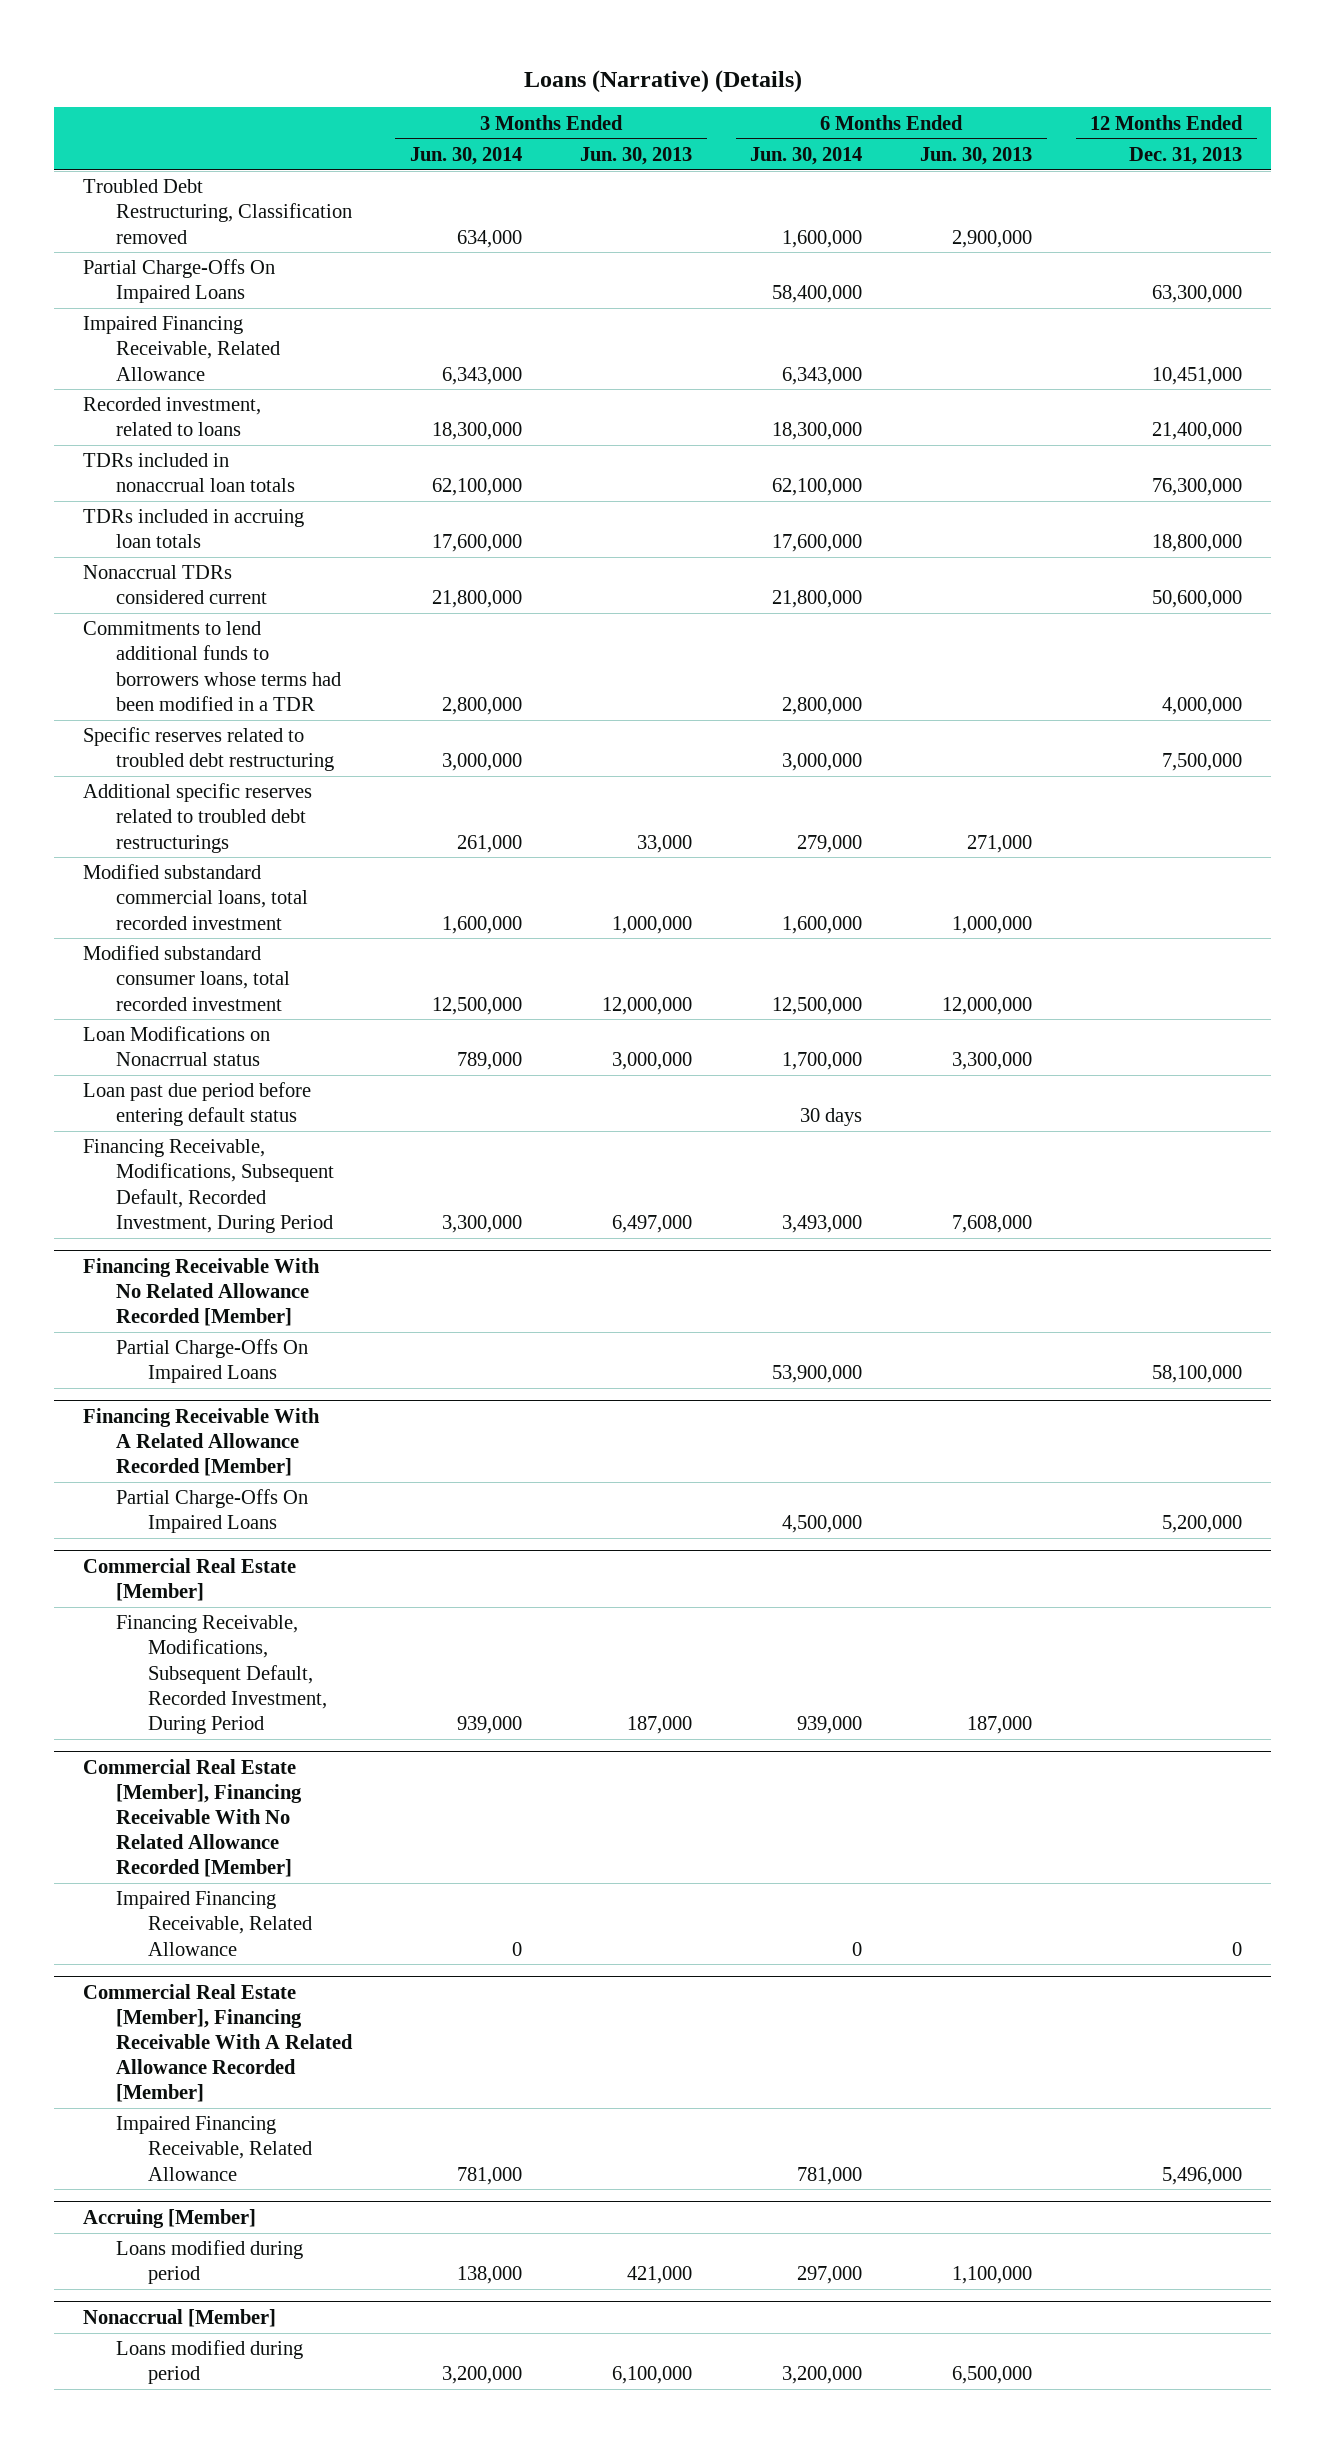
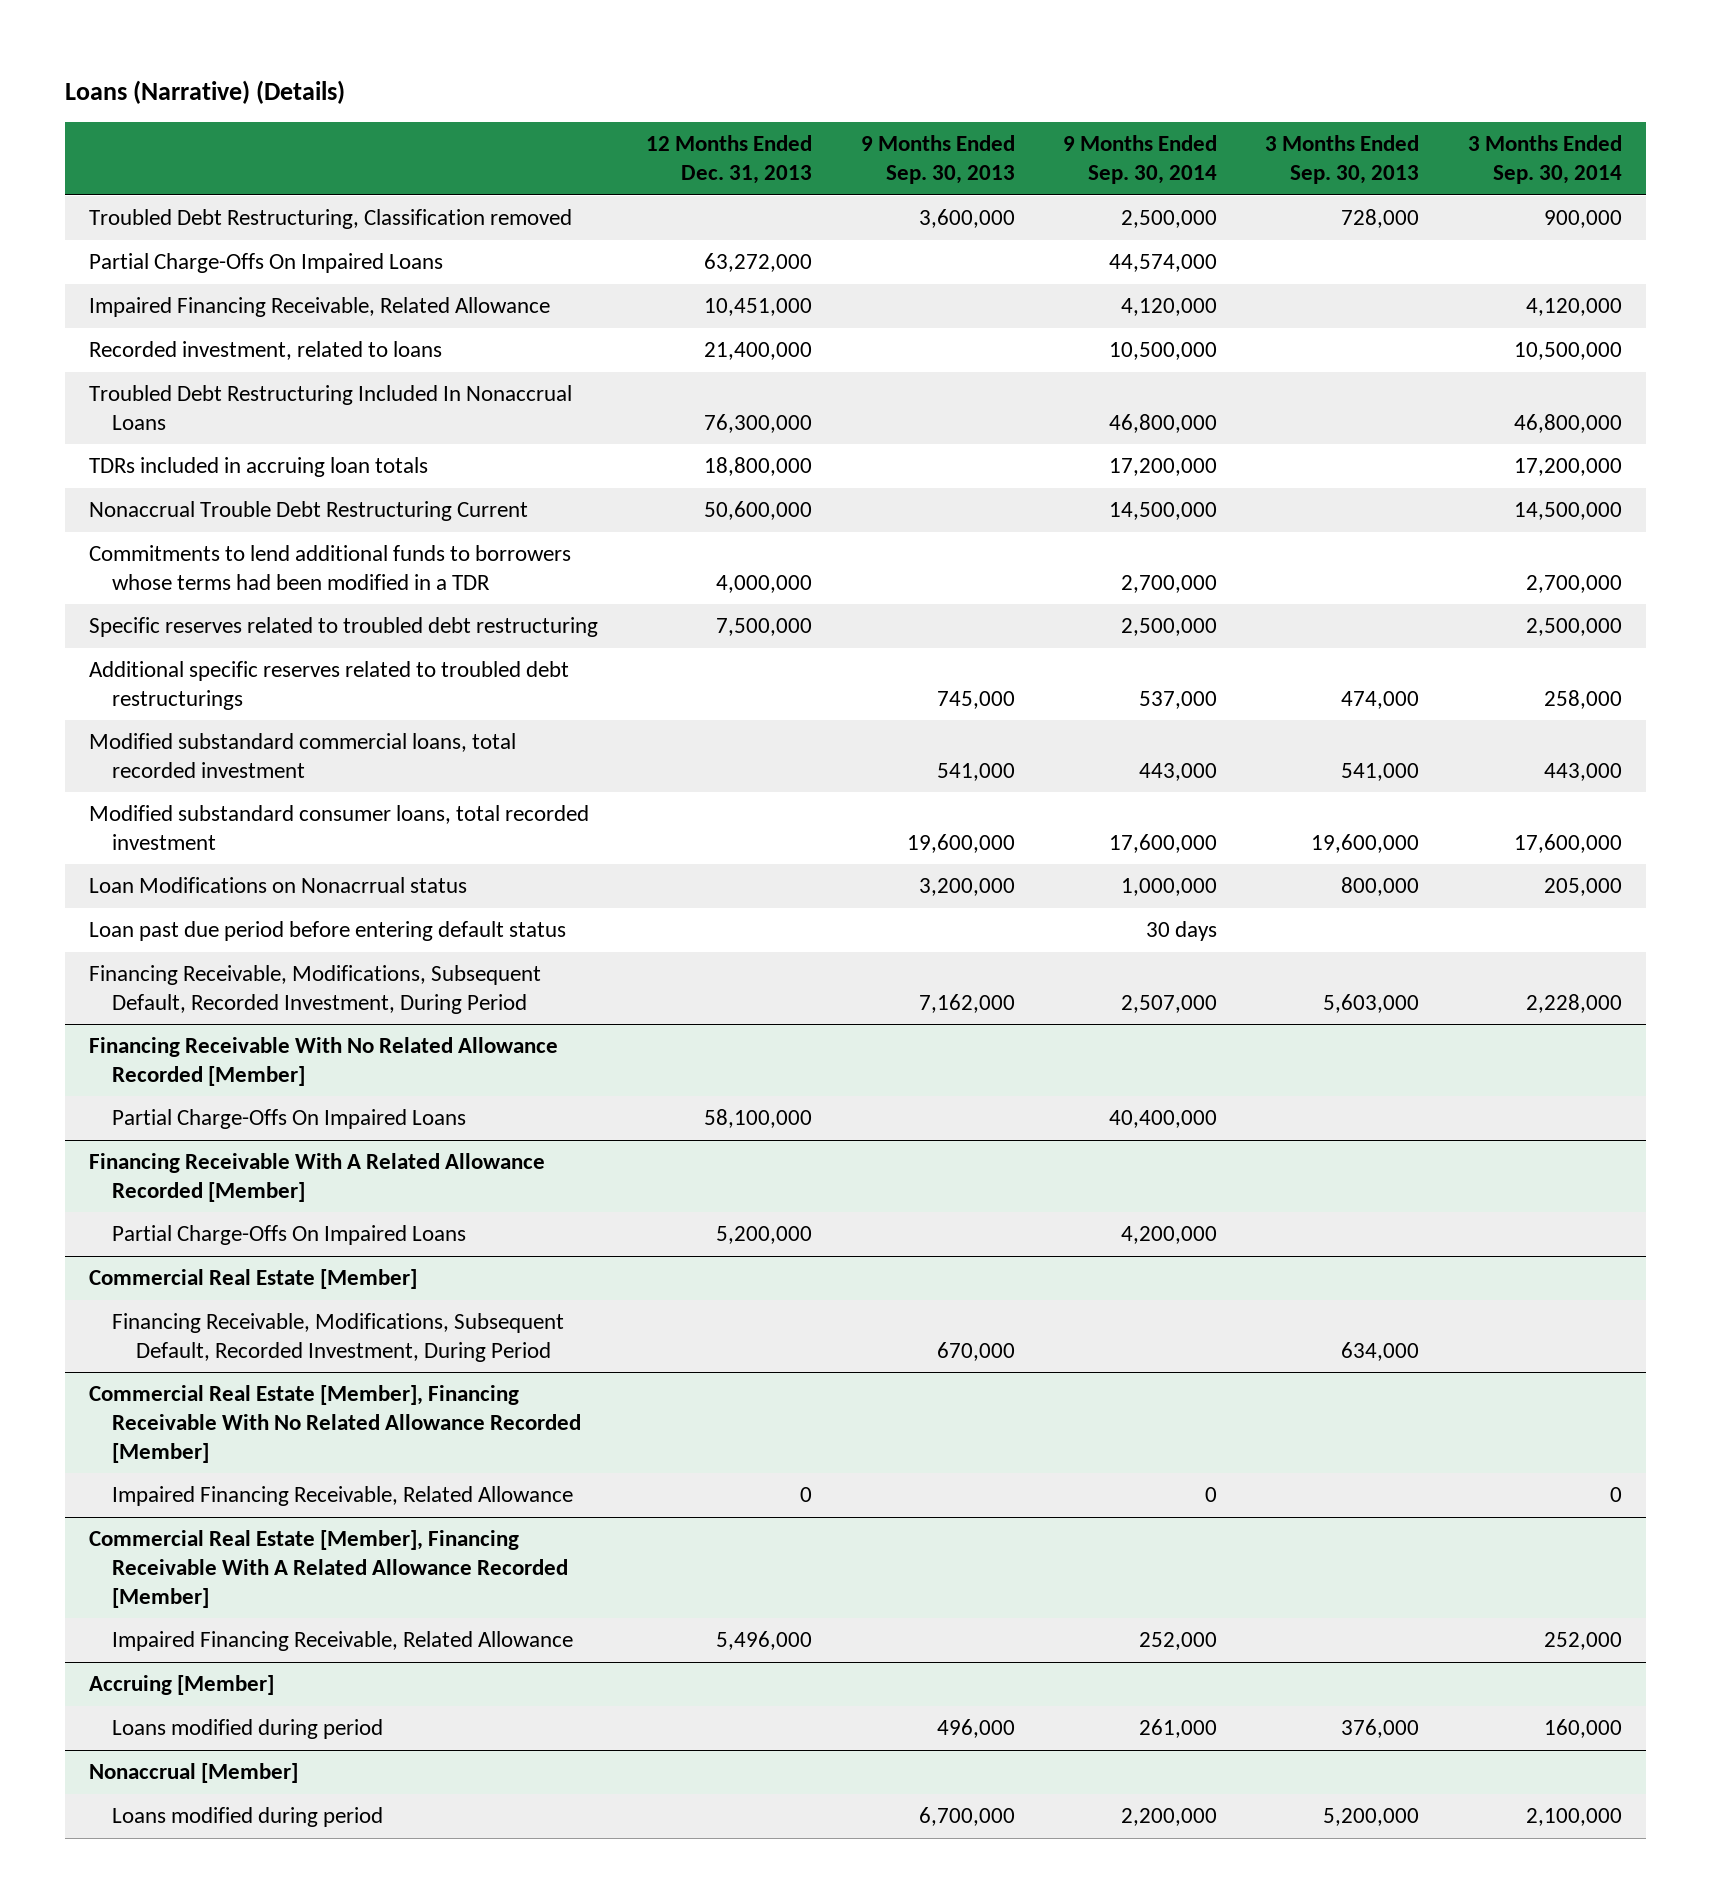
- | 3 Months Ended Jun. 30, 2014 | 3 Months Ended Jun. 30, 2013 | 6 Months Ended Jun. 30, 2014 | 6 Months Ended Jun. 30, 2013 | 12 Months Ended Dec. 31, 2013
+ | 12 Months Ended Dec. 31, 2013 | 9 Months Ended Sep. 30, 2013 | 9 Months Ended Sep. 30, 2014 | 3 Months Ended Sep. 30, 2013 | 3 Months Ended Sep. 30, 2014
- Partial Charge-Offs On Impaired Loans | | | 58,400,000 | | 63,300,000
+ Partial Charge-Offs On Impaired Loans | 63,272,000 | | 44,574,000 | |
- TDRs included in nonaccrual loan totals | 62,100,000 | | 62,100,000 | | 76,300,000
+ Troubled Debt Restructuring Included In Nonaccrual Loans | 76,300,000 | | 46,800,000 | | 46,800,000
- Nonaccrual TDRs considered current | 21,800,000 | | 21,800,000 | | 50,600,000
+ Nonaccrual Trouble Debt Restructuring Current | 50,600,000 | | 14,500,000 | | 14,500,000

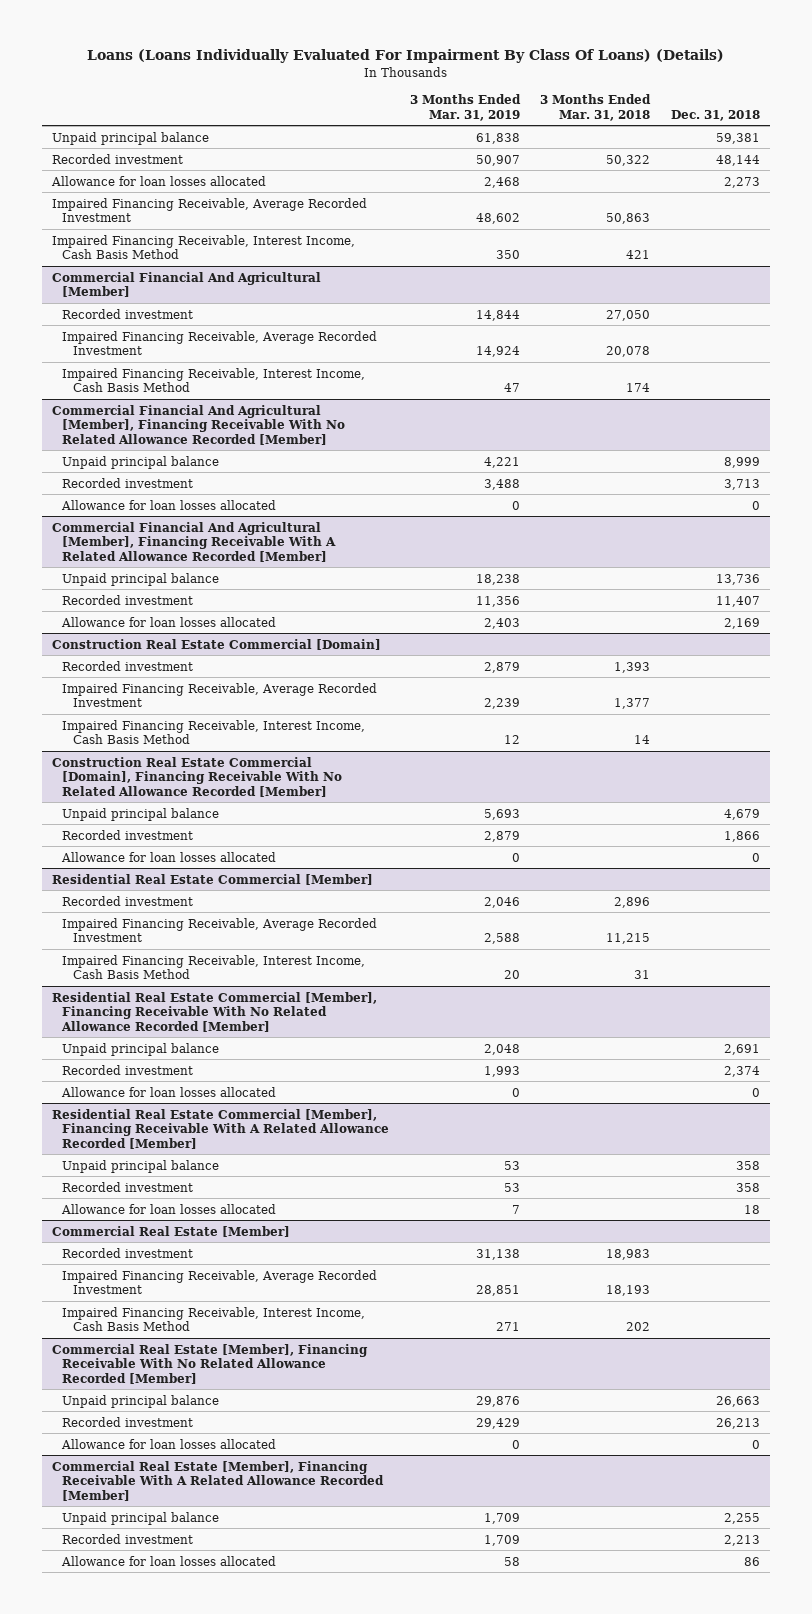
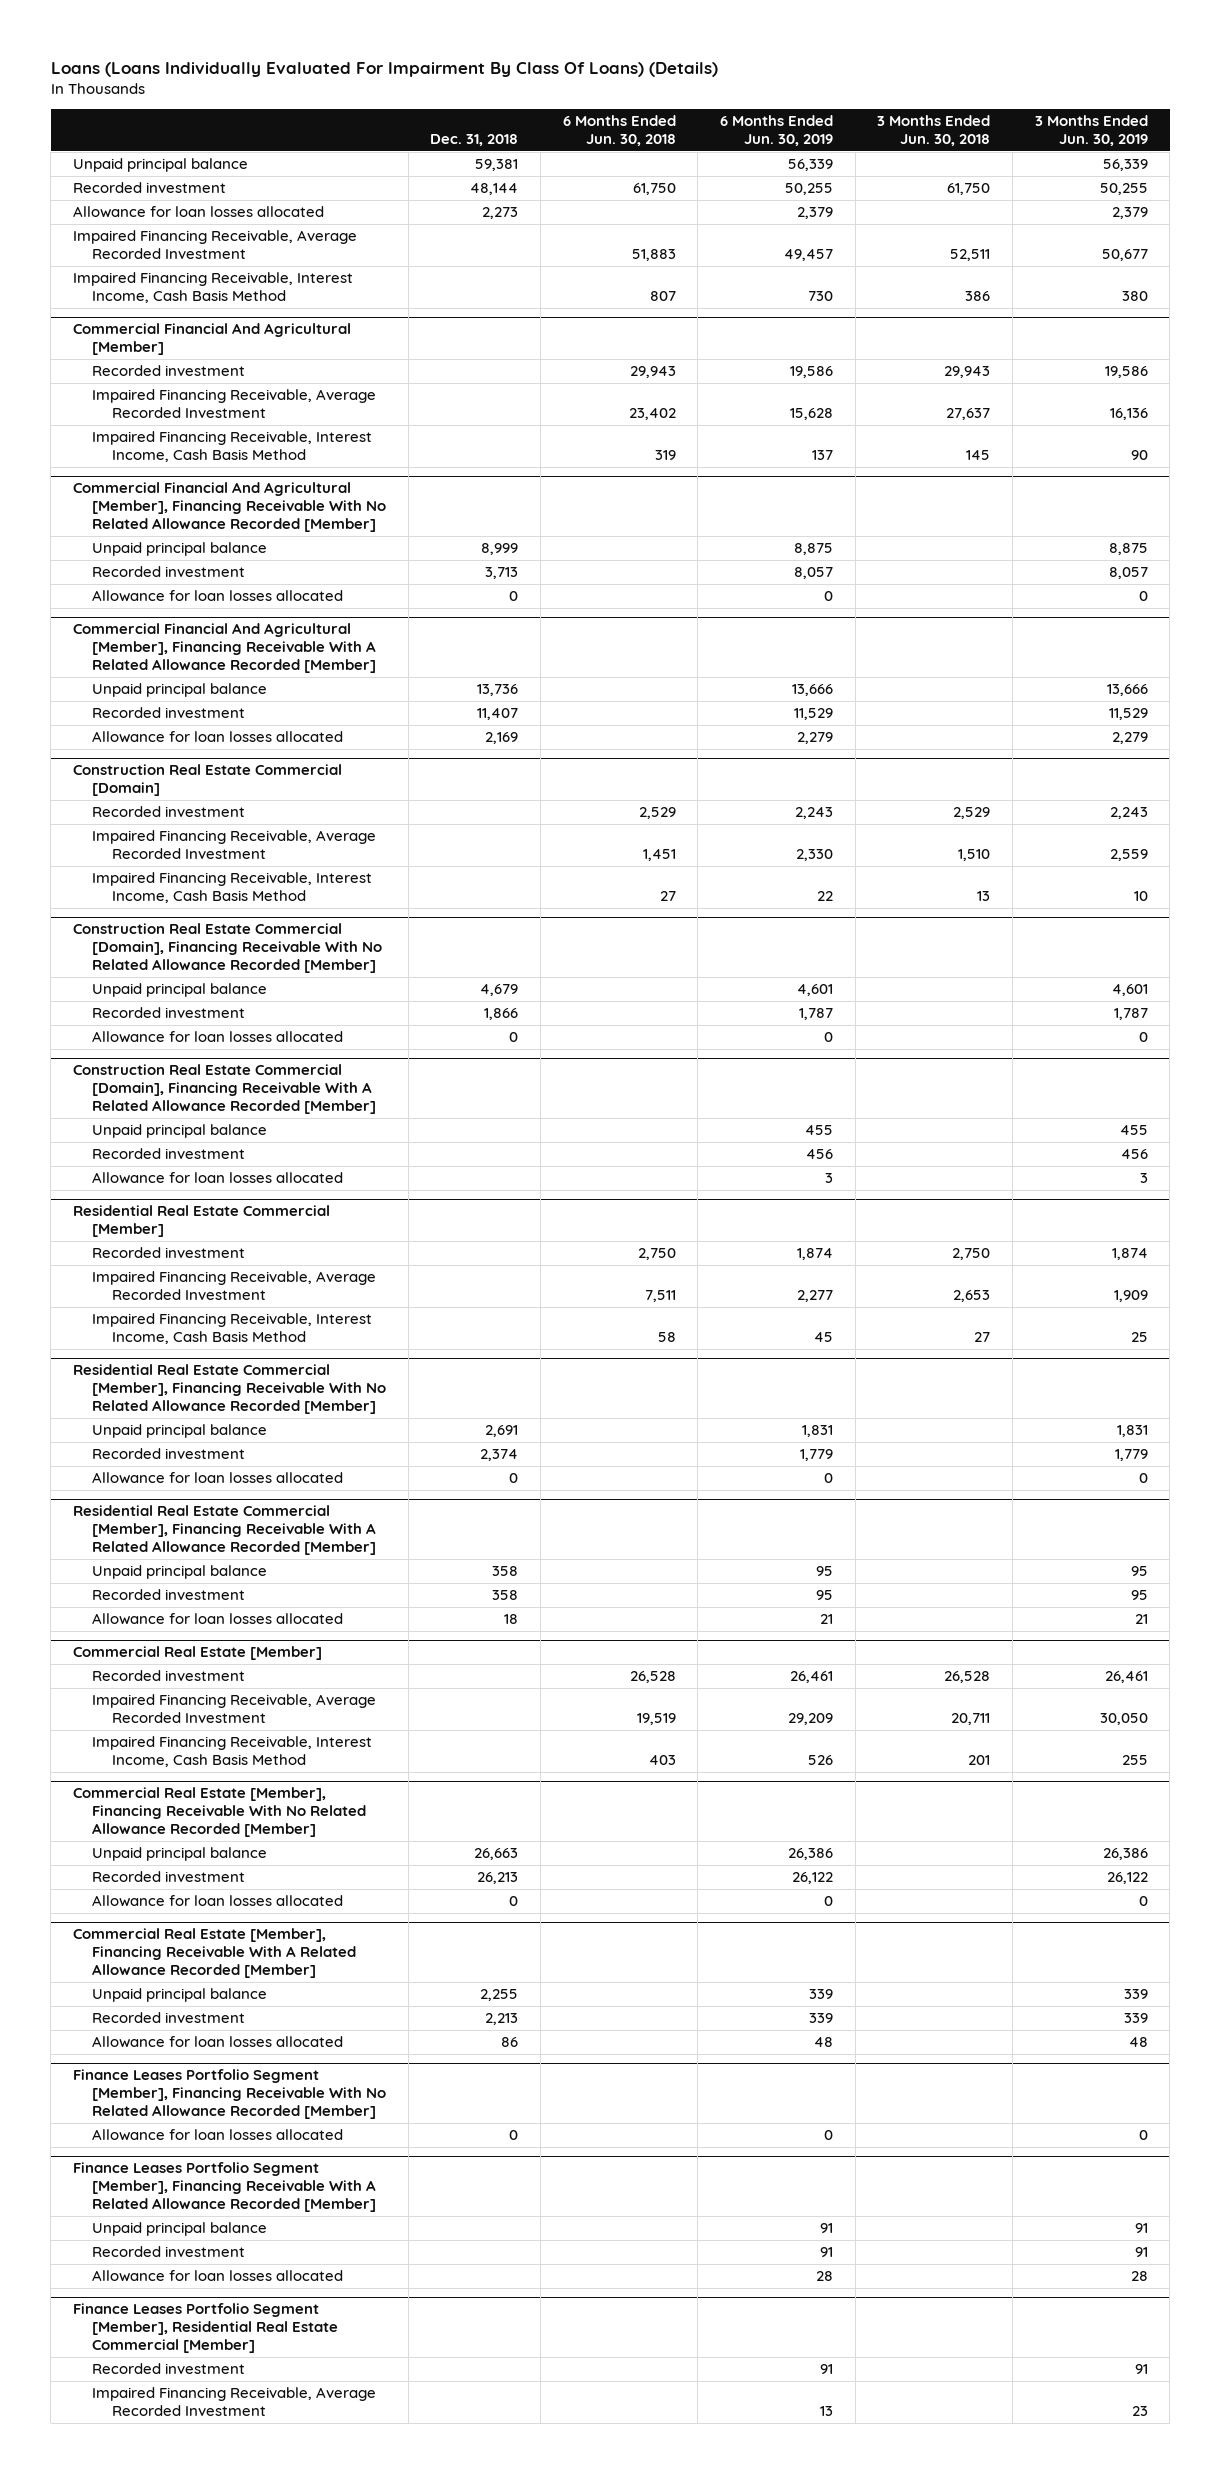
- | 3 Months Ended Mar. 31, 2019 | 3 Months Ended Mar. 31, 2018 | Dec. 31, 2018
+ | Dec. 31, 2018 | 6 Months Ended Jun. 30, 2018 | 6 Months Ended Jun. 30, 2019 | 3 Months Ended Jun. 30, 2018 | 3 Months Ended Jun. 30, 2019
+ Construction Real Estate Commercial [Domain], Financing Receivable With A Related Allowance Recorded [Member]
+ Unpaid principal balance | | | 455 | | 455
+ Recorded investment | | | 456 | | 456
+ Allowance for loan losses allocated | | | 3 | | 3
+ Finance Leases Portfolio Segment [Member], Financing Receivable With No Related Allowance Recorded [Member]
+ Allowance for loan losses allocated | 0 | | 0 | | 0
+ Finance Leases Portfolio Segment [Member], Financing Receivable With A Related Allowance Recorded [Member]
+ Unpaid principal balance | | | 91 | | 91
+ Recorded investment | | | 91 | | 91
+ Allowance for loan losses allocated | | | 28 | | 28
+ Finance Leases Portfolio Segment [Member], Residential Real Estate Commercial [Member]
+ Recorded investment | | | 91 | | 91
+ Impaired Financing Receivable, Average Recorded Investment | | | 13 | | 23

